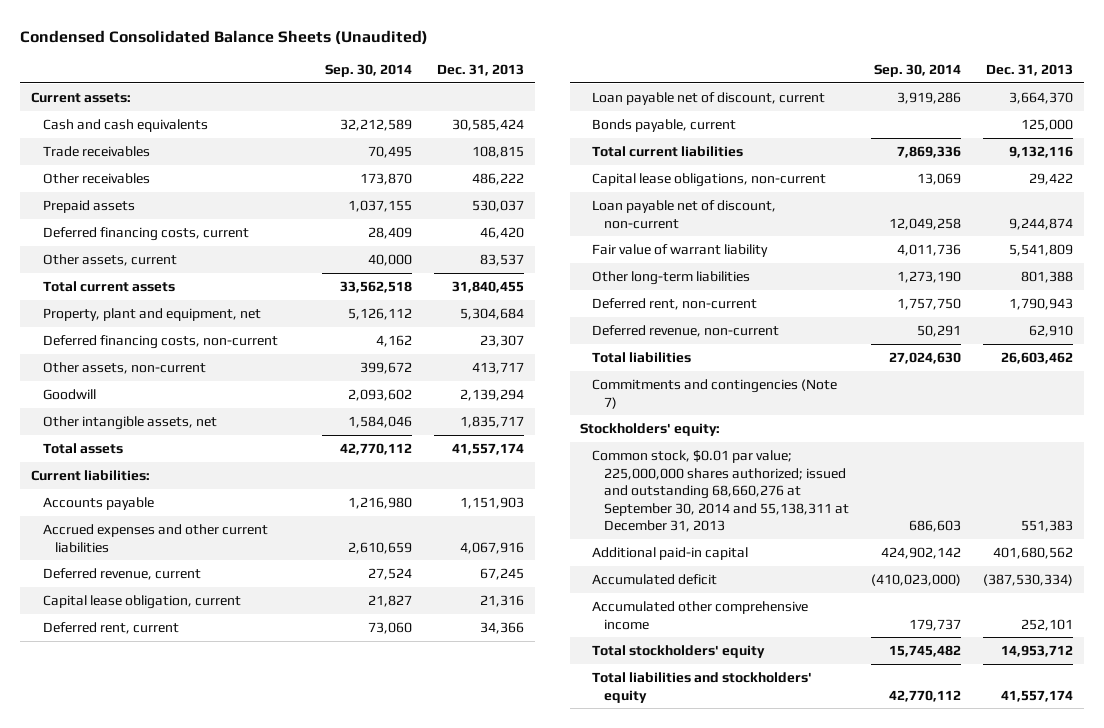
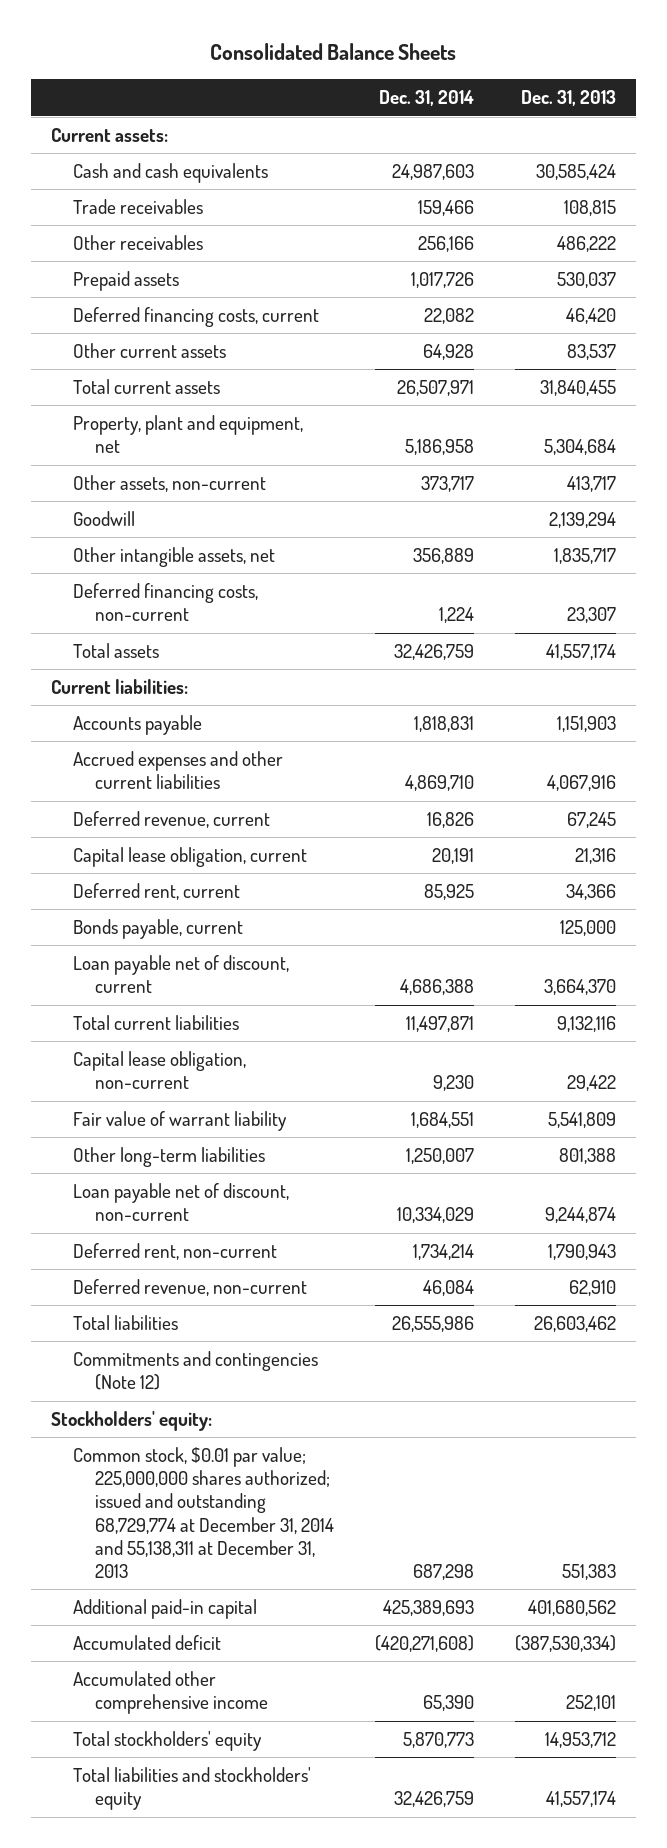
- Condensed Consolidated Balance Sheets (Unaudited)
+ Consolidated Balance Sheets
- | Sep. 30, 2014 | Dec. 31, 2013
+ | Dec. 31, 2014 | Dec. 31, 2013
- Other assets, current | 40,000 | 83,537
+ Other current assets | 64,928 | 83,537
moved down: Deferred financing costs, non-current | 1,224 | 23,307
moved down: Loan payable net of discount, current | 4,686,388 | 3,664,370
- Capital lease obligations, non-current | 13,069 | 29,422
+ Capital lease obligation, non-current | 9,230 | 29,422
moved down: Loan payable net of discount, non-current | 10,334,029 | 9,244,874
- Commitments and contingencies (Note 7)
+ Commitments and contingencies (Note 12)
- Common stock, $0.01 par value; 225,000,000 shares authorized; issued and outstanding 68,660,276 at September 30, 2014 and 55,138,311 at December 31, 2013 | 686,603 | 551,383
+ Common stock, $0.01 par value; 225,000,000 shares authorized; issued and outstanding 68,729,774 at December 31, 2014 and 55,138,311 at December 31, 2013 | 687,298 | 551,383

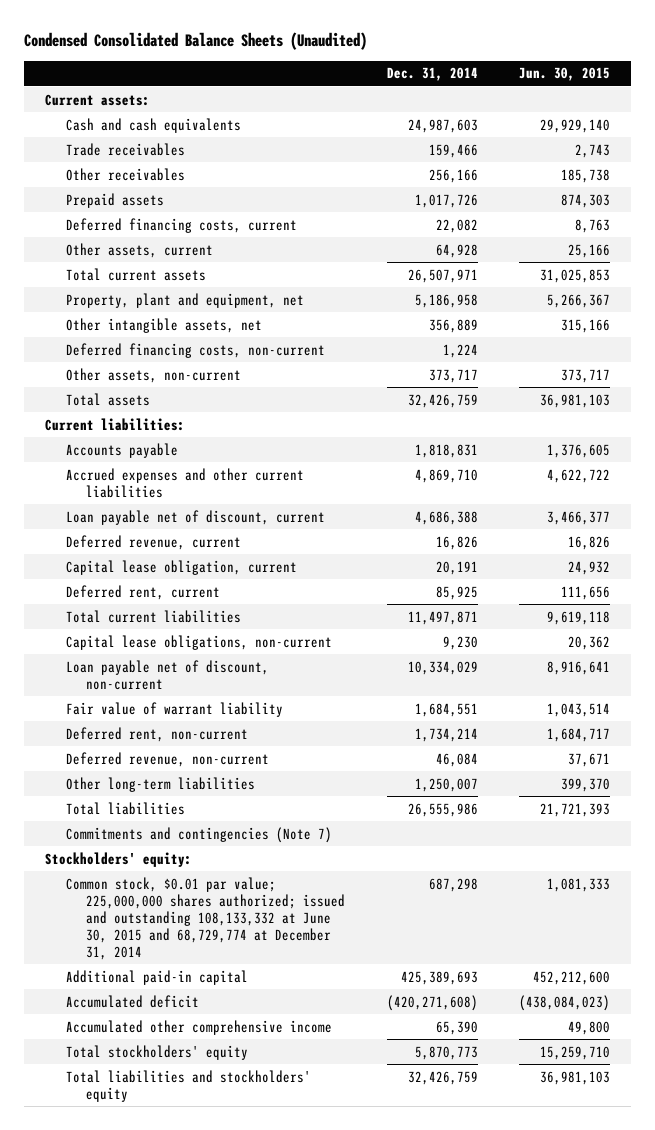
- Consolidated Balance Sheets
+ Condensed Consolidated Balance Sheets (Unaudited)
- | Dec. 31, 2014 | Dec. 31, 2013
+ | Dec. 31, 2014 | Jun. 30, 2015
- Other current assets | 64,928 | 83,537
+ Other assets, current | 64,928 | 25,166
- Goodwill | | 2,139,294
moved down: Other assets, non-current | 373,717 | 373,717
moved up: Loan payable net of discount, current | 4,686,388 | 3,466,377
- Bonds payable, current | | 125,000
- Capital lease obligation, non-current | 9,230 | 29,422
+ Capital lease obligations, non-current | 9,230 | 20,362
moved down: Fair value of warrant liability | 1,684,551 | 1,043,514
moved down: Other long-term liabilities | 1,250,007 | 399,370
- Commitments and contingencies (Note 12)
+ Commitments and contingencies (Note 7)
- Common stock, $0.01 par value; 225,000,000 shares authorized; issued and outstanding 68,729,774 at December 31, 2014 and 55,138,311 at December 31, 2013 | 687,298 | 551,383
+ Common stock, $0.01 par value; 225,000,000 shares authorized; issued and outstanding 108,133,332 at June 30, 2015 and 68,729,774 at December 31, 2014 | 687,298 | 1,081,333

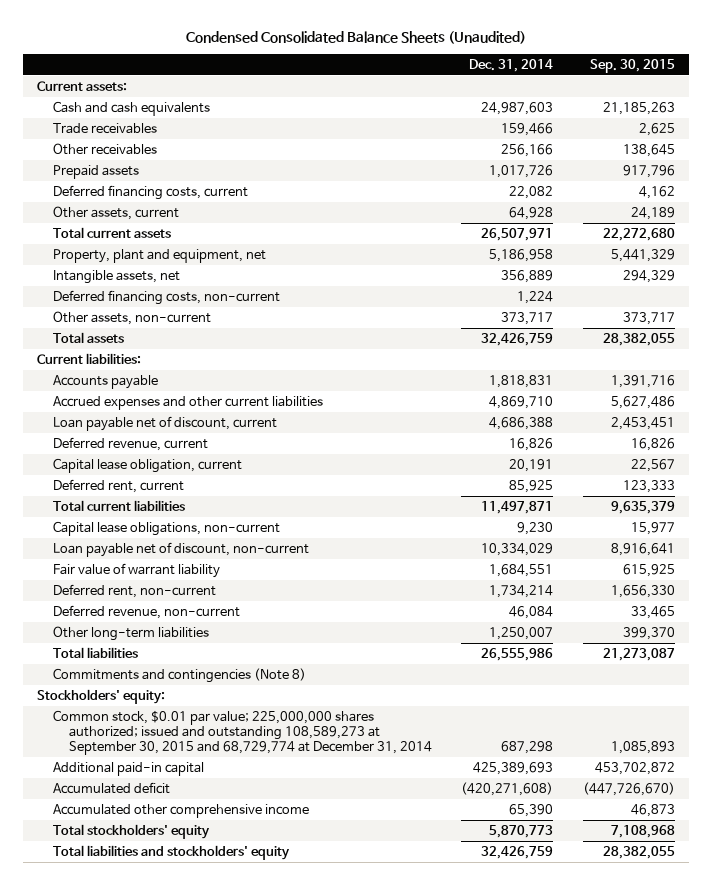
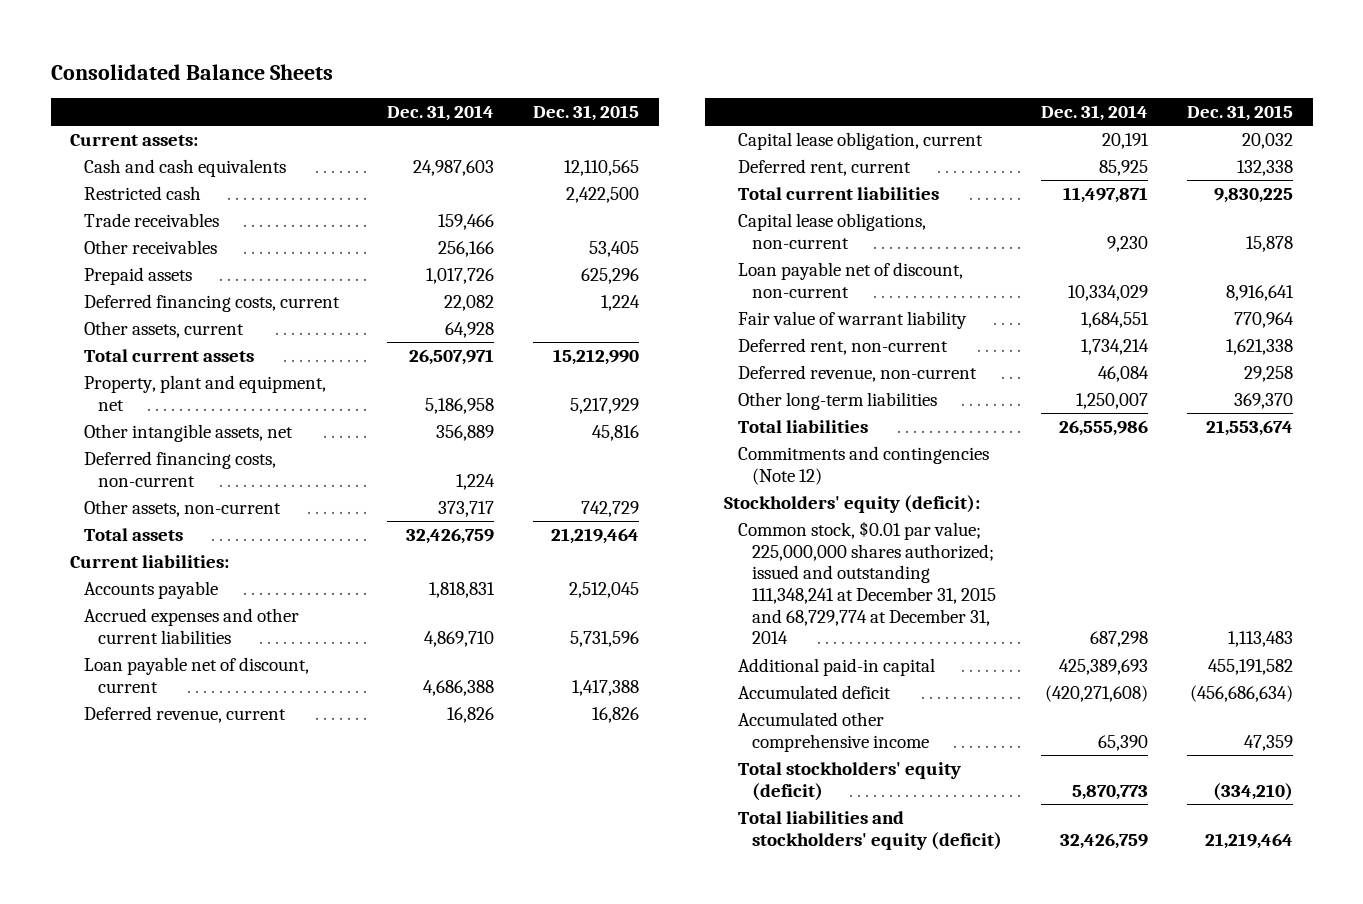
- Condensed Consolidated Balance Sheets (Unaudited)
+ Consolidated Balance Sheets
- | Dec. 31, 2014 | Sep. 30, 2015
+ | Dec. 31, 2014 | Dec. 31, 2015
+ Restricted cash | | 2,422,500
- Intangible assets, net | 356,889 | 294,329
+ Other intangible assets, net | 356,889 | 45,816
- Commitments and contingencies (Note 8)
- Stockholders' equity:
- Common stock, $0.01 par value; 225,000,000 shares authorized; issued and outstanding 108,589,273 at September 30, 2015 and 68,729,774 at December 31, 2014 | 687,298 | 1,085,893
+ Commitments and contingencies (Note 12)
+ Stockholders' equity (deficit):
+ Common stock, $0.01 par value; 225,000,000 shares authorized; issued and outstanding 111,348,241 at December 31, 2015 and 68,729,774 at December 31, 2014 | 687,298 | 1,113,483
- Total stockholders' equity | 5,870,773 | 7,108,968
- Total liabilities and stockholders' equity | 32,426,759 | 28,382,055
+ Total stockholders' equity (deficit) | 5,870,773 | (334,210)
+ Total liabilities and stockholders' equity (deficit) | 32,426,759 | 21,219,464

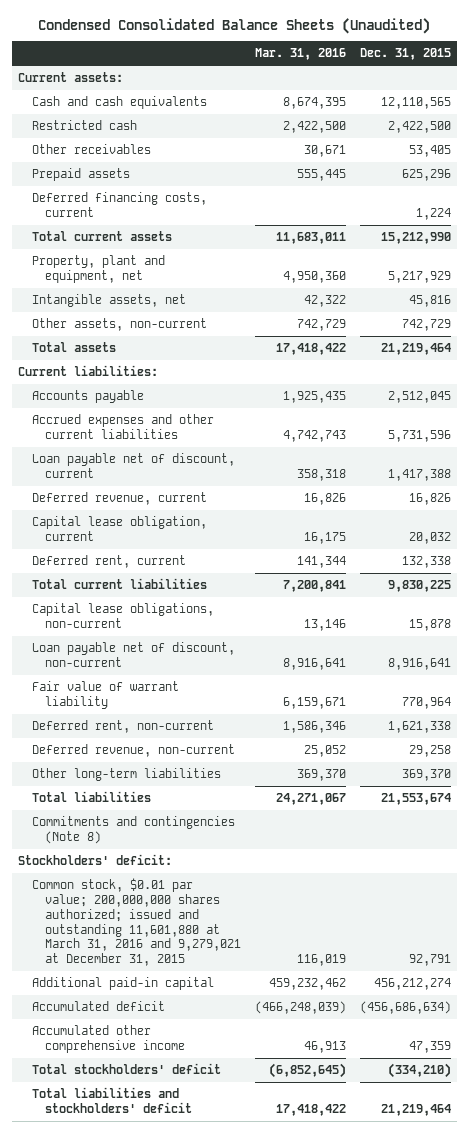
- Consolidated Balance Sheets
+ Condensed Consolidated Balance Sheets (Unaudited)
- | Dec. 31, 2014 | Dec. 31, 2015
+ | Mar. 31, 2016 | Dec. 31, 2015
- Trade receivables | 159,466 |
- Other assets, current | 64,928 |
- Other intangible assets, net | 356,889 | 45,816
- Deferred financing costs, non-current | 1,224 |
+ Intangible assets, net | 42,322 | 45,816
- Commitments and contingencies (Note 12)
- Stockholders' equity (deficit):
- Common stock, $0.01 par value; 225,000,000 shares authorized; issued and outstanding 111,348,241 at December 31, 2015 and 68,729,774 at December 31, 2014 | 687,298 | 1,113,483
- Additional paid-in capital | 425,389,693 | 455,191,582
+ Commitments and contingencies (Note 8)
+ Stockholders' deficit:
+ Common stock, $0.01 par value; 200,000,000 shares authorized; issued and outstanding 11,601,880 at March 31, 2016 and 9,279,021 at December 31, 2015 | 116,019 | 92,791
+ Additional paid-in capital | 459,232,462 | 456,212,274
- Total stockholders' equity (deficit) | 5,870,773 | (334,210)
- Total liabilities and stockholders' equity (deficit) | 32,426,759 | 21,219,464
+ Total stockholders' deficit | (6,852,645) | (334,210)
+ Total liabilities and stockholders' deficit | 17,418,422 | 21,219,464

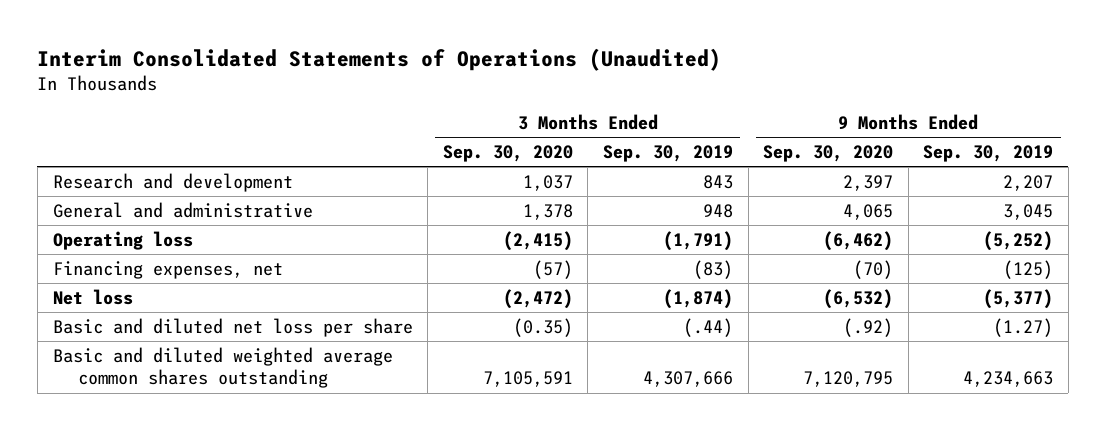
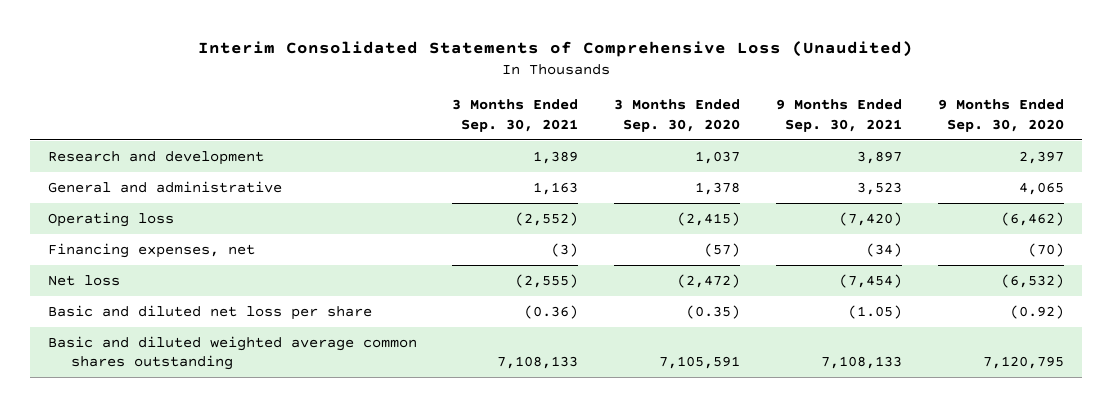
- Interim Consolidated Statements of Operations (Unaudited)
+ Interim Consolidated Statements of Comprehensive Loss (Unaudited)
- | 3 Months Ended Sep. 30, 2020 | 3 Months Ended Sep. 30, 2019 | 9 Months Ended Sep. 30, 2020 | 9 Months Ended Sep. 30, 2019
+ | 3 Months Ended Sep. 30, 2021 | 3 Months Ended Sep. 30, 2020 | 9 Months Ended Sep. 30, 2021 | 9 Months Ended Sep. 30, 2020
- Basic and diluted net loss per share | (0.35) | (.44) | (.92) | (1.27)
+ Basic and diluted net loss per share | (0.36) | (0.35) | (1.05) | (0.92)

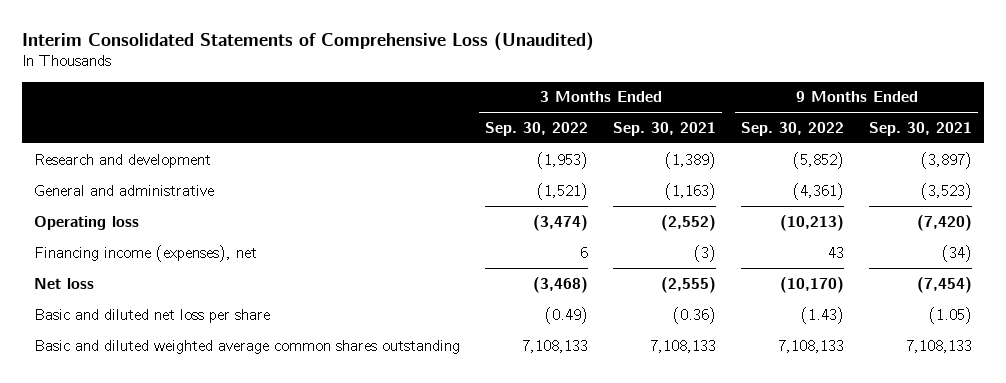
- | 3 Months Ended Sep. 30, 2021 | 3 Months Ended Sep. 30, 2020 | 9 Months Ended Sep. 30, 2021 | 9 Months Ended Sep. 30, 2020
+ | 3 Months Ended Sep. 30, 2022 | 3 Months Ended Sep. 30, 2021 | 9 Months Ended Sep. 30, 2022 | 9 Months Ended Sep. 30, 2021
- Research and development | 1,389 | 1,037 | 3,897 | 2,397
- General and administrative | 1,163 | 1,378 | 3,523 | 4,065
+ Research and development | (1,953) | (1,389) | (5,852) | (3,897)
+ General and administrative | (1,521) | (1,163) | (4,361) | (3,523)
- Financing expenses, net | (3) | (57) | (34) | (70)
+ Financing income (expenses), net | 6 | (3) | 43 | (34)

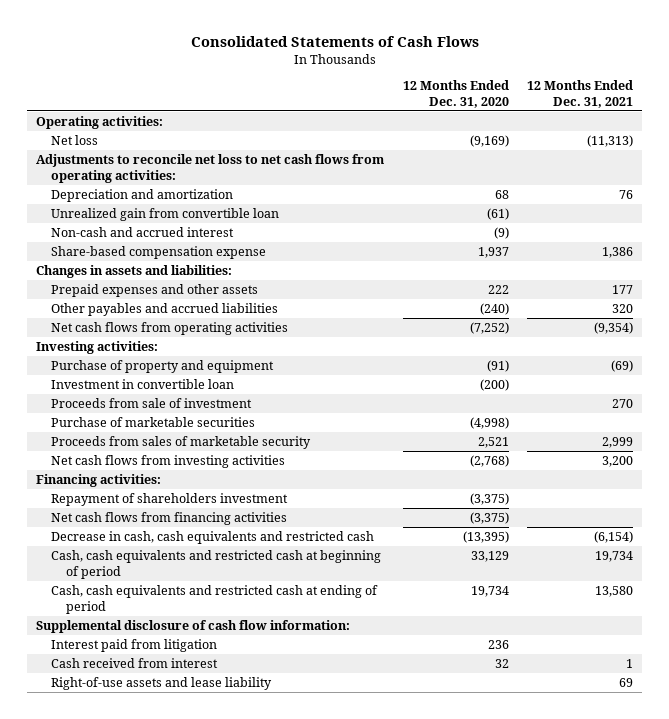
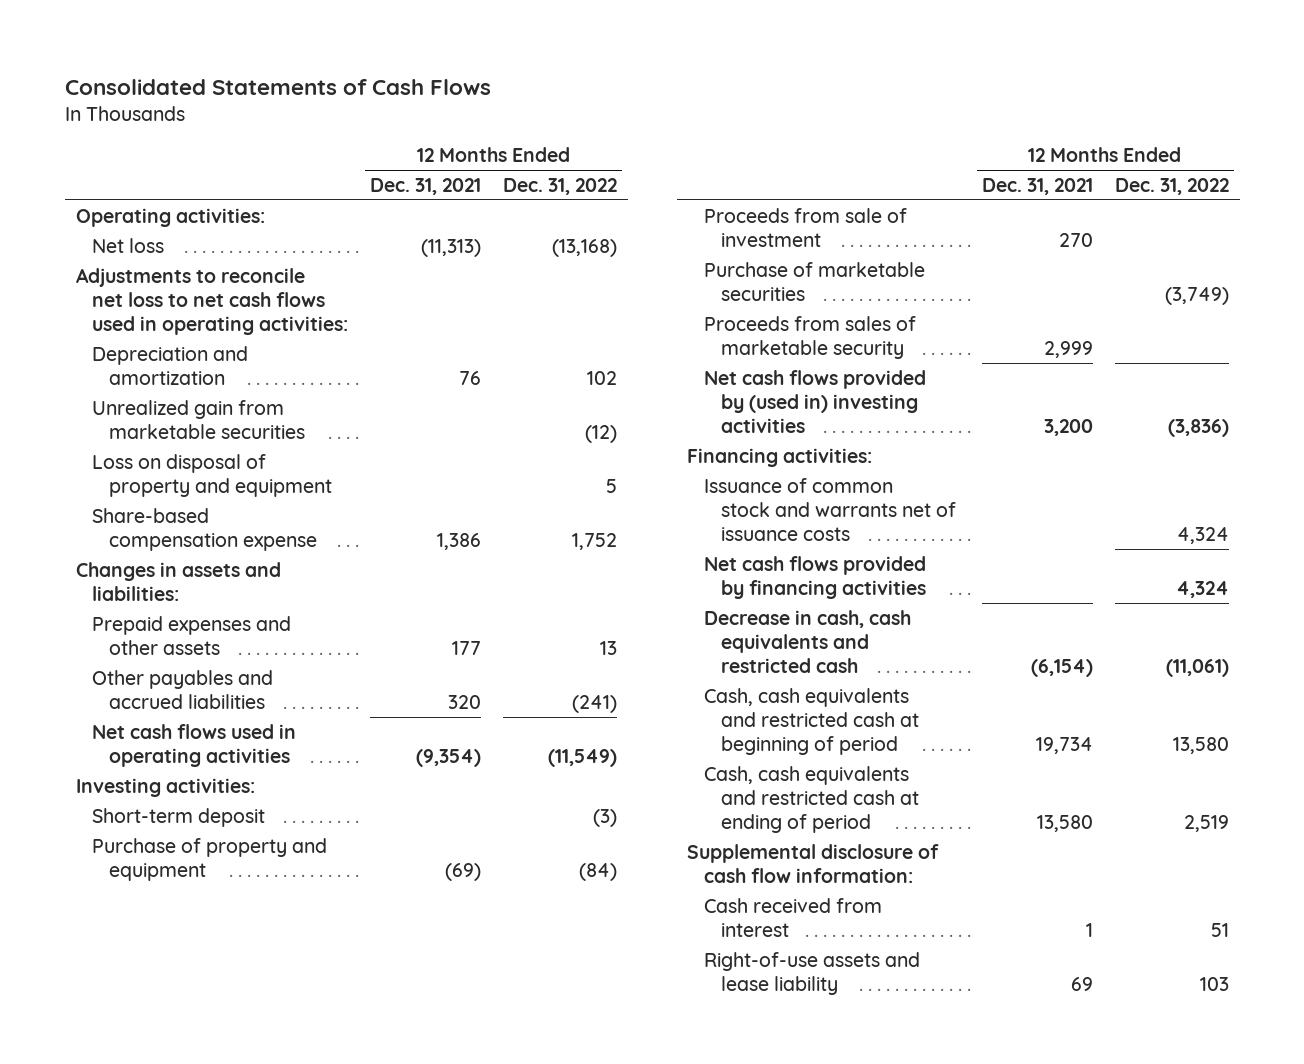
- | 12 Months Ended Dec. 31, 2020 | 12 Months Ended Dec. 31, 2021
+ | 12 Months Ended Dec. 31, 2021 | 12 Months Ended Dec. 31, 2022
- Adjustments to reconcile net loss to net cash flows from operating activities:
+ Adjustments to reconcile net loss to net cash flows used in operating activities:
- Unrealized gain from convertible loan | (61) |
- Non-cash and accrued interest | (9) |
+ Unrealized gain from marketable securities | | (12)
+ Loss on disposal of property and equipment | | 5
- Net cash flows from operating activities | (7,252) | (9,354)
+ Net cash flows used in operating activities | (9,354) | (11,549)
+ Short-term deposit | | (3)
- Investment in convertible loan | (200) |
- Net cash flows from investing activities | (2,768) | 3,200
+ Net cash flows provided by (used in) investing activities | 3,200 | (3,836)
- Repayment of shareholders investment | (3,375) |
- Net cash flows from financing activities | (3,375) |
+ Issuance of common stock and warrants net of issuance costs | | 4,324
+ Net cash flows provided by financing activities | | 4,324
- Interest paid from litigation | 236 |

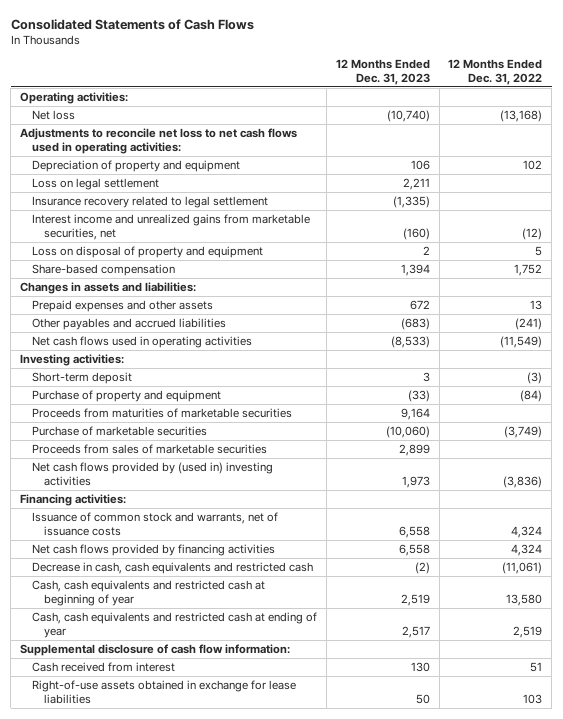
- | 12 Months Ended Dec. 31, 2021 | 12 Months Ended Dec. 31, 2022
+ | 12 Months Ended Dec. 31, 2023 | 12 Months Ended Dec. 31, 2022
- Depreciation and amortization | 76 | 102
- Unrealized gain from marketable securities | | (12)
+ Depreciation of property and equipment | 106 | 102
+ Loss on legal settlement | 2,211 |
+ Insurance recovery related to legal settlement | (1,335) |
+ Interest income and unrealized gains from marketable securities, net | (160) | (12)
- Share-based compensation expense | 1,386 | 1,752
+ Share-based compensation | 1,394 | 1,752
- Proceeds from sale of investment | 270 |
+ Proceeds from maturities of marketable securities | 9,164 |
- Proceeds from sales of marketable security | 2,999 |
+ Proceeds from sales of marketable securities | 2,899 |
- Issuance of common stock and warrants net of issuance costs | | 4,324
+ Issuance of common stock and warrants, net of issuance costs | 6,558 | 4,324
- Cash, cash equivalents and restricted cash at beginning of period | 19,734 | 13,580
- Cash, cash equivalents and restricted cash at ending of period | 13,580 | 2,519
+ Cash, cash equivalents and restricted cash at beginning of year | 2,519 | 13,580
+ Cash, cash equivalents and restricted cash at ending of year | 2,517 | 2,519
- Right-of-use assets and lease liability | 69 | 103
+ Right-of-use assets obtained in exchange for lease liabilities | 50 | 103

